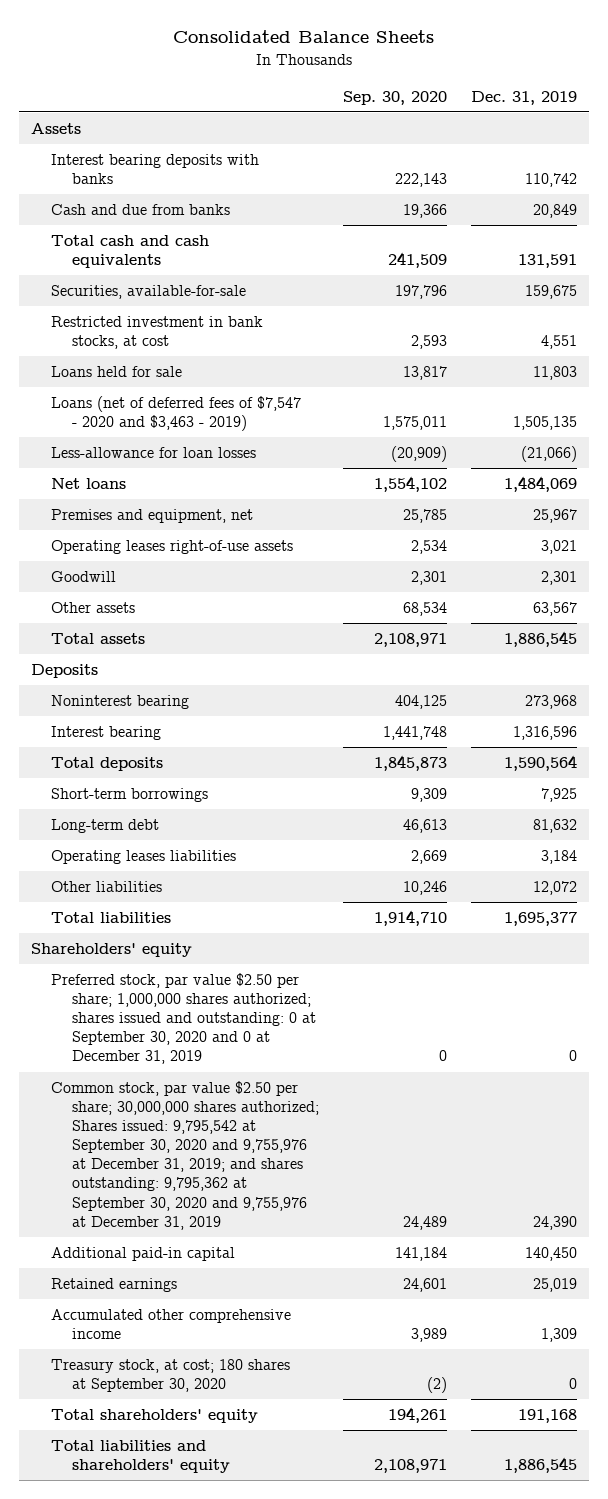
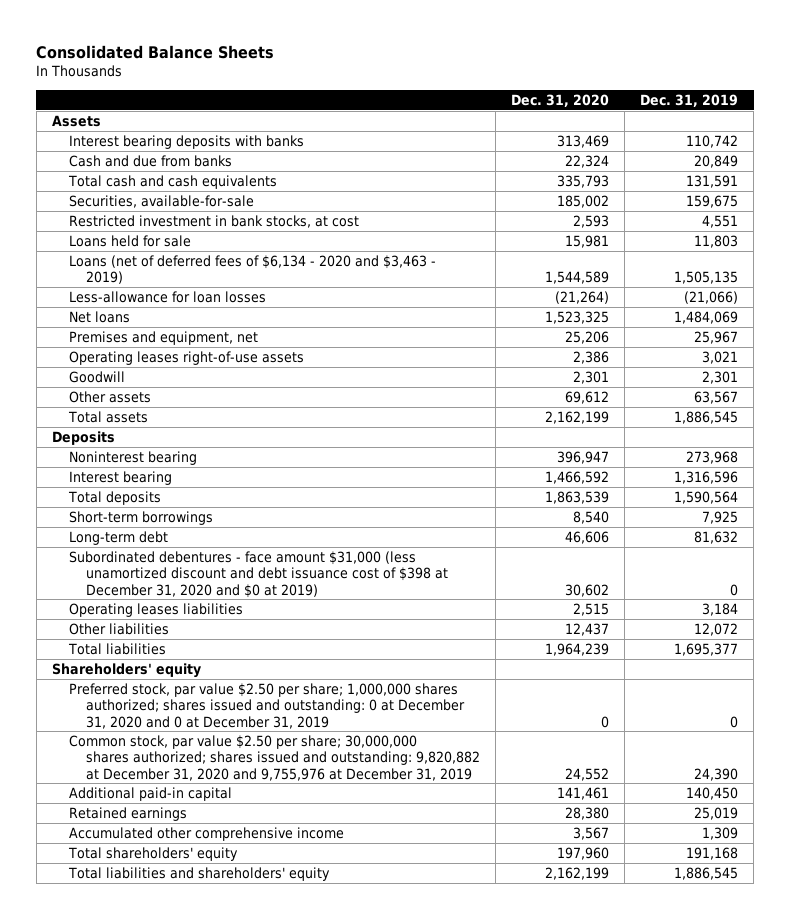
- | Sep. 30, 2020 | Dec. 31, 2019
+ | Dec. 31, 2020 | Dec. 31, 2019
- Loans (net of deferred fees of $7,547 - 2020 and $3,463 - 2019) | 1,575,011 | 1,505,135
+ Loans (net of deferred fees of $6,134 - 2020 and $3,463 - 2019) | 1,544,589 | 1,505,135
+ Subordinated debentures - face amount $31,000 (less unamortized discount and debt issuance cost of $398 at December 31, 2020 and $0 at 2019) | 30,602 | 0
- Preferred stock, par value $2.50 per share; 1,000,000 shares authorized; shares issued and outstanding: 0 at September 30, 2020 and 0 at December 31, 2019 | 0 | 0
- Common stock, par value $2.50 per share; 30,000,000 shares authorized; Shares issued: 9,795,542 at September 30, 2020 and 9,755,976 at December 31, 2019; and shares outstanding: 9,795,362 at September 30, 2020 and 9,755,976 at December 31, 2019 | 24,489 | 24,390
+ Preferred stock, par value $2.50 per share; 1,000,000 shares authorized; shares issued and outstanding: 0 at December 31, 2020 and 0 at December 31, 2019 | 0 | 0
+ Common stock, par value $2.50 per share; 30,000,000 shares authorized; shares issued and outstanding: 9,820,882 at December 31, 2020 and 9,755,976 at December 31, 2019 | 24,552 | 24,390
- Treasury stock, at cost; 180 shares at September 30, 2020 | (2) | 0

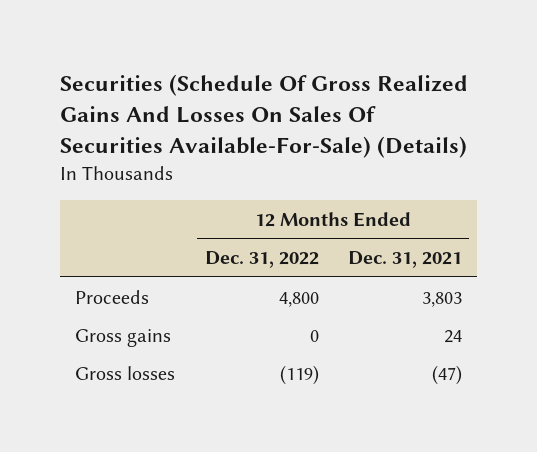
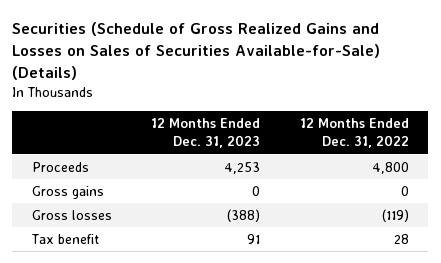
- Securities (Schedule Of Gross Realized Gains And Losses On Sales Of Securities Available-For-Sale) (Details)
+ Securities (Schedule of Gross Realized Gains and Losses on Sales of Securities Available-for-Sale) (Details)
- | 12 Months Ended Dec. 31, 2022 | 12 Months Ended Dec. 31, 2021
+ | 12 Months Ended Dec. 31, 2023 | 12 Months Ended Dec. 31, 2022
+ Tax benefit | 91 | 28

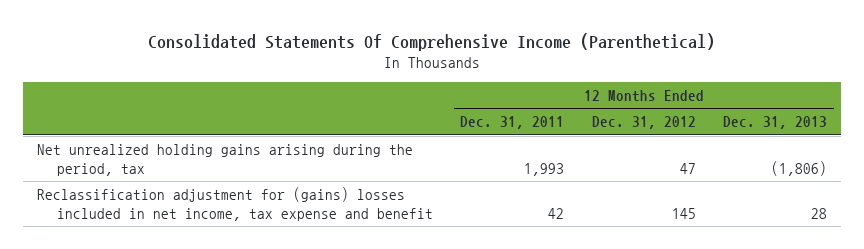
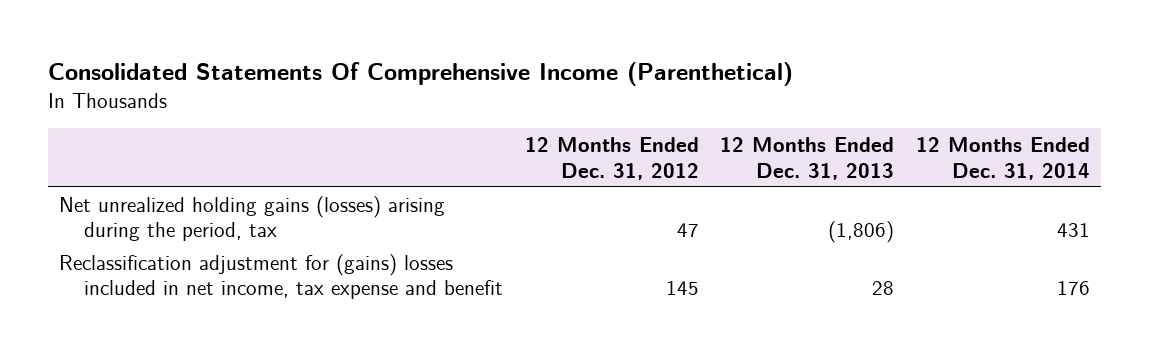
- | 12 Months Ended Dec. 31, 2011 | 12 Months Ended Dec. 31, 2012 | 12 Months Ended Dec. 31, 2013
+ | 12 Months Ended Dec. 31, 2012 | 12 Months Ended Dec. 31, 2013 | 12 Months Ended Dec. 31, 2014
- Net unrealized holding gains arising during the period, tax | 1,993 | 47 | (1,806)
+ Net unrealized holding gains (losses) arising during the period, tax | 47 | (1,806) | 431

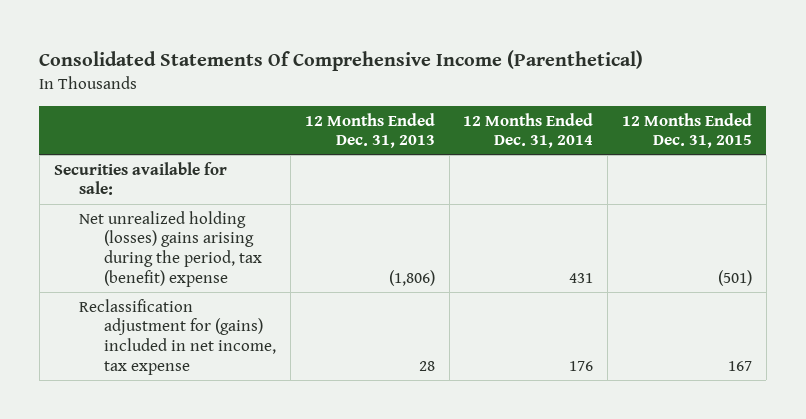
- | 12 Months Ended Dec. 31, 2012 | 12 Months Ended Dec. 31, 2013 | 12 Months Ended Dec. 31, 2014
+ | 12 Months Ended Dec. 31, 2013 | 12 Months Ended Dec. 31, 2014 | 12 Months Ended Dec. 31, 2015
- Net unrealized holding gains (losses) arising during the period, tax | 47 | (1,806) | 431
- Reclassification adjustment for (gains) losses included in net income, tax expense and benefit | 145 | 28 | 176
+ Securities available for sale:
+ Net unrealized holding (losses) gains arising during the period, tax (benefit) expense | (1,806) | 431 | (501)
+ Reclassification adjustment for (gains) included in net income, tax expense | 28 | 176 | 167

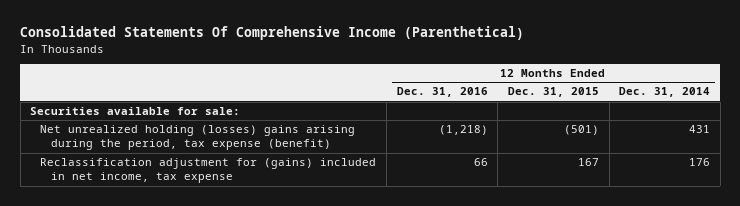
- | 12 Months Ended Dec. 31, 2013 | 12 Months Ended Dec. 31, 2014 | 12 Months Ended Dec. 31, 2015
+ | 12 Months Ended Dec. 31, 2016 | 12 Months Ended Dec. 31, 2015 | 12 Months Ended Dec. 31, 2014
- Net unrealized holding (losses) gains arising during the period, tax (benefit) expense | (1,806) | 431 | (501)
+ Net unrealized holding (losses) gains arising during the period, tax expense (benefit) | (1,218) | (501) | 431

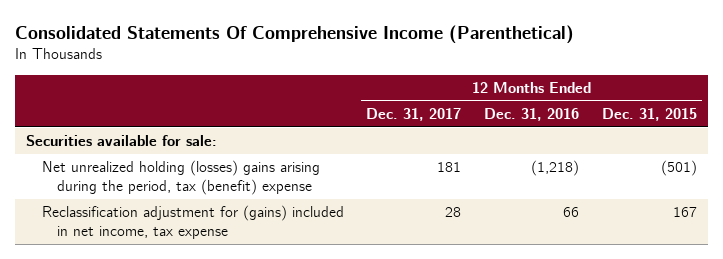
- | 12 Months Ended Dec. 31, 2016 | 12 Months Ended Dec. 31, 2015 | 12 Months Ended Dec. 31, 2014
+ | 12 Months Ended Dec. 31, 2017 | 12 Months Ended Dec. 31, 2016 | 12 Months Ended Dec. 31, 2015
- Net unrealized holding (losses) gains arising during the period, tax expense (benefit) | (1,218) | (501) | 431
+ Net unrealized holding (losses) gains arising during the period, tax (benefit) expense | 181 | (1,218) | (501)

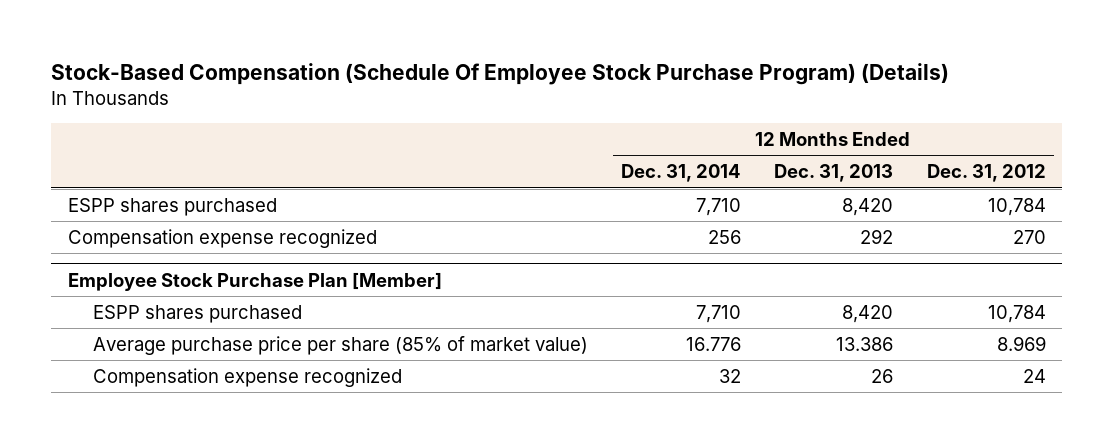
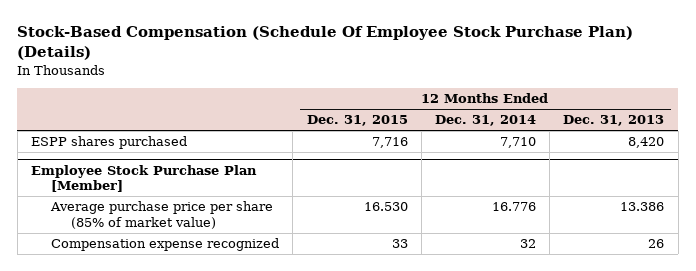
- Stock-Based Compensation (Schedule Of Employee Stock Purchase Program) (Details)
+ Stock-Based Compensation (Schedule Of Employee Stock Purchase Plan) (Details)
- | 12 Months Ended Dec. 31, 2014 | 12 Months Ended Dec. 31, 2013 | 12 Months Ended Dec. 31, 2012
+ | 12 Months Ended Dec. 31, 2015 | 12 Months Ended Dec. 31, 2014 | 12 Months Ended Dec. 31, 2013
- Compensation expense recognized | 256 | 292 | 270
@ Employee Stock Purchase Plan [Member]
- ESPP shares purchased | 7,710 | 8,420 | 10,784

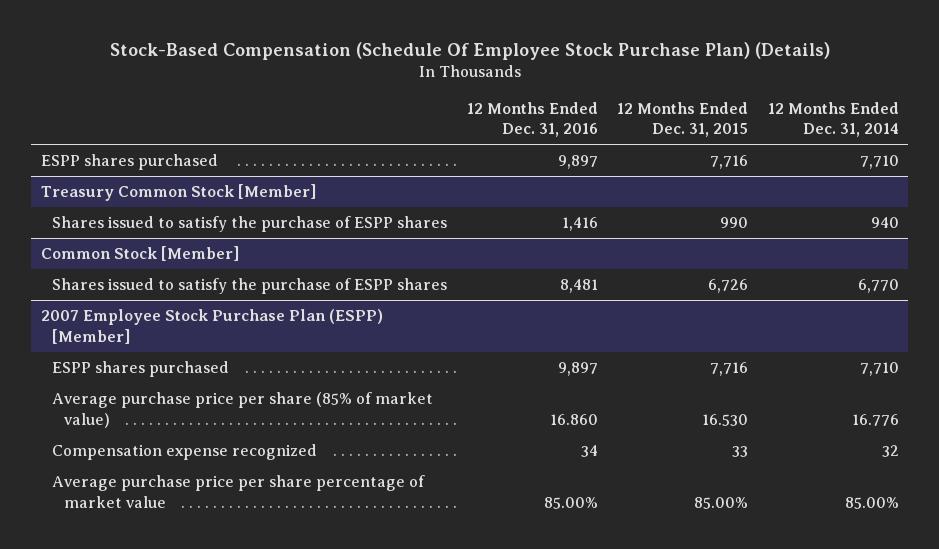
- | 12 Months Ended Dec. 31, 2015 | 12 Months Ended Dec. 31, 2014 | 12 Months Ended Dec. 31, 2013
+ | 12 Months Ended Dec. 31, 2016 | 12 Months Ended Dec. 31, 2015 | 12 Months Ended Dec. 31, 2014
- Employee Stock Purchase Plan [Member]
+ Treasury Common Stock [Member]
+ Shares issued to satisfy the purchase of ESPP shares | 1,416 | 990 | 940
+ Common Stock [Member]
+ Shares issued to satisfy the purchase of ESPP shares | 8,481 | 6,726 | 6,770
+ 2007 Employee Stock Purchase Plan (ESPP) [Member]
+ ESPP shares purchased | 9,897 | 7,716 | 7,710
+ Average purchase price per share percentage of market value | 85.00% | 85.00% | 85.00%

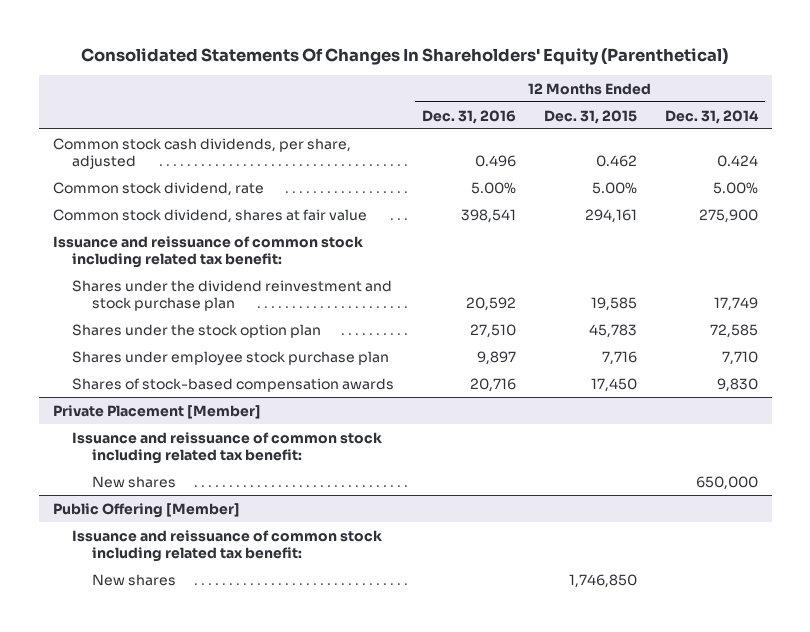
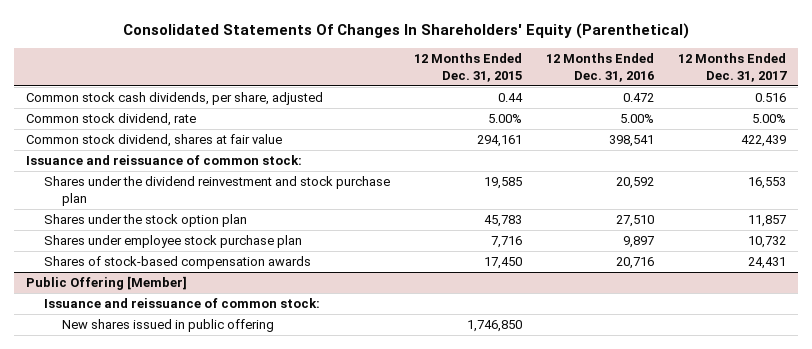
- | 12 Months Ended Dec. 31, 2016 | 12 Months Ended Dec. 31, 2015 | 12 Months Ended Dec. 31, 2014
+ | 12 Months Ended Dec. 31, 2015 | 12 Months Ended Dec. 31, 2016 | 12 Months Ended Dec. 31, 2017
- Common stock cash dividends, per share, adjusted | 0.496 | 0.462 | 0.424
+ Common stock cash dividends, per share, adjusted | 0.44 | 0.472 | 0.516
- Issuance and reissuance of common stock including related tax benefit:
+ Issuance and reissuance of common stock:
- Private Placement [Member]
- Issuance and reissuance of common stock including related tax benefit:
- New shares | | | 650,000
@ Public Offering [Member]
- Issuance and reissuance of common stock including related tax benefit:
- New shares | | 1,746,850 |
+ Issuance and reissuance of common stock:
+ New shares issued in public offering | 1,746,850 | |

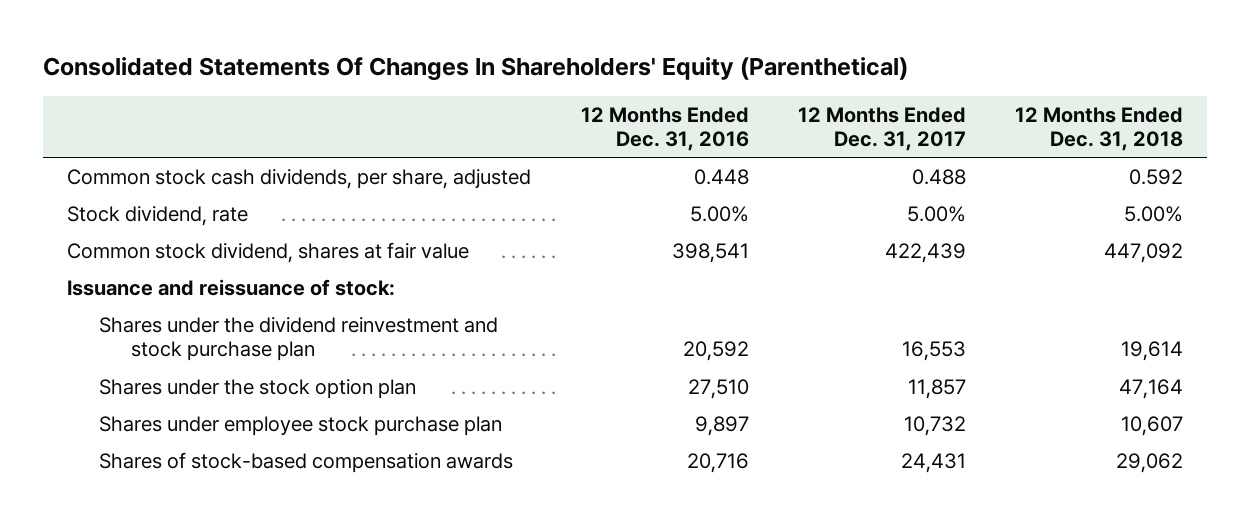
- | 12 Months Ended Dec. 31, 2015 | 12 Months Ended Dec. 31, 2016 | 12 Months Ended Dec. 31, 2017
+ | 12 Months Ended Dec. 31, 2016 | 12 Months Ended Dec. 31, 2017 | 12 Months Ended Dec. 31, 2018
- Common stock cash dividends, per share, adjusted | 0.44 | 0.472 | 0.516
- Common stock dividend, rate | 5.00% | 5.00% | 5.00%
+ Common stock cash dividends, per share, adjusted | 0.448 | 0.488 | 0.592
+ Stock dividend, rate | 5.00% | 5.00% | 5.00%
- Issuance and reissuance of common stock:
+ Issuance and reissuance of stock:
- Public Offering [Member]
- Issuance and reissuance of common stock:
- New shares issued in public offering | 1,746,850 | |

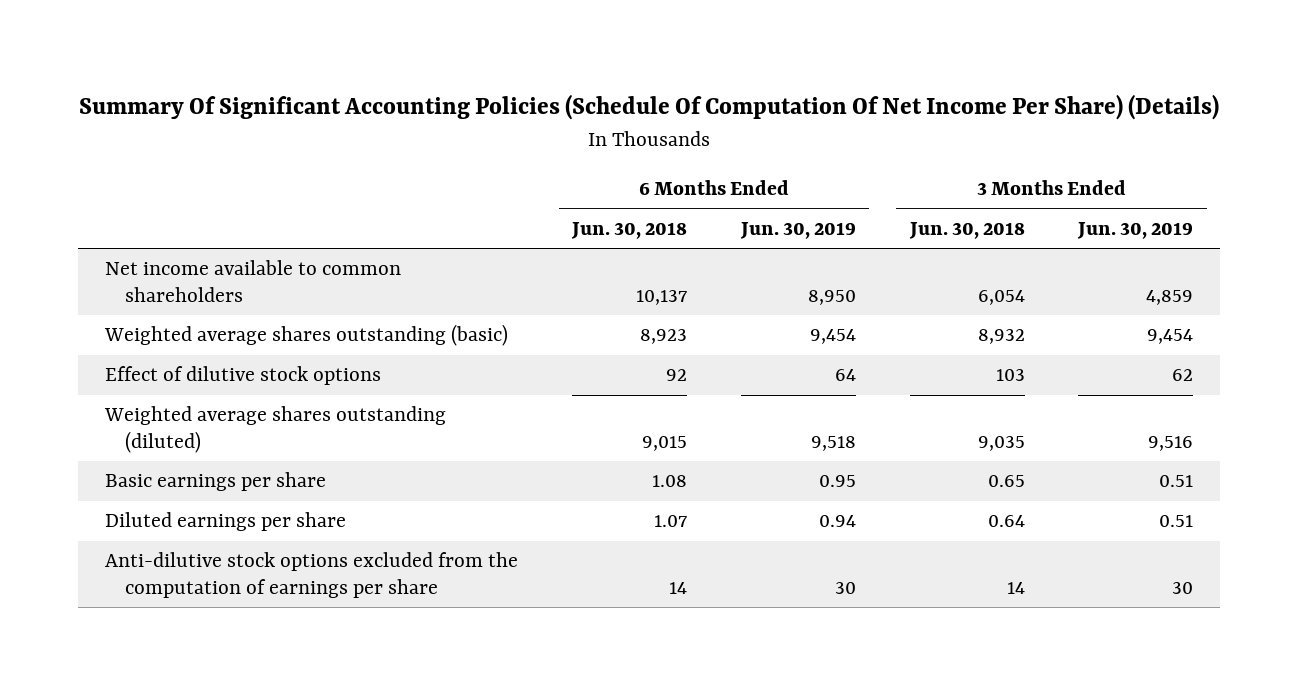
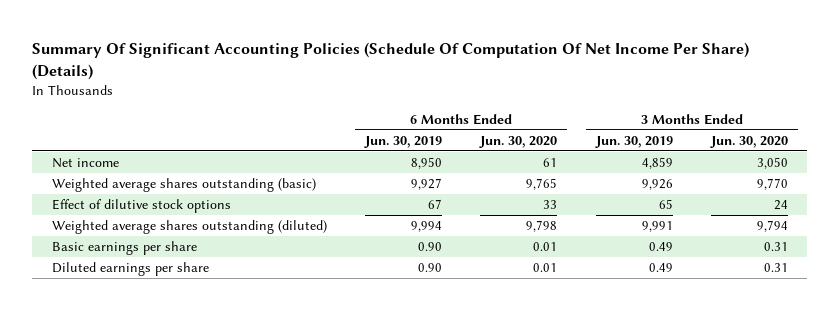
- | 6 Months Ended Jun. 30, 2018 | 6 Months Ended Jun. 30, 2019 | 3 Months Ended Jun. 30, 2018 | 3 Months Ended Jun. 30, 2019
+ | 6 Months Ended Jun. 30, 2019 | 6 Months Ended Jun. 30, 2020 | 3 Months Ended Jun. 30, 2019 | 3 Months Ended Jun. 30, 2020
- Net income available to common shareholders | 10,137 | 8,950 | 6,054 | 4,859
- Weighted average shares outstanding (basic) | 8,923 | 9,454 | 8,932 | 9,454
- Effect of dilutive stock options | 92 | 64 | 103 | 62
- Weighted average shares outstanding (diluted) | 9,015 | 9,518 | 9,035 | 9,516
- Basic earnings per share | 1.08 | 0.95 | 0.65 | 0.51
- Diluted earnings per share | 1.07 | 0.94 | 0.64 | 0.51
- Anti-dilutive stock options excluded from the computation of earnings per share | 14 | 30 | 14 | 30
+ Net income | 8,950 | 61 | 4,859 | 3,050
+ Weighted average shares outstanding (basic) | 9,927 | 9,765 | 9,926 | 9,770
+ Effect of dilutive stock options | 67 | 33 | 65 | 24
+ Weighted average shares outstanding (diluted) | 9,994 | 9,798 | 9,991 | 9,794
+ Basic earnings per share | 0.90 | 0.01 | 0.49 | 0.31
+ Diluted earnings per share | 0.90 | 0.01 | 0.49 | 0.31

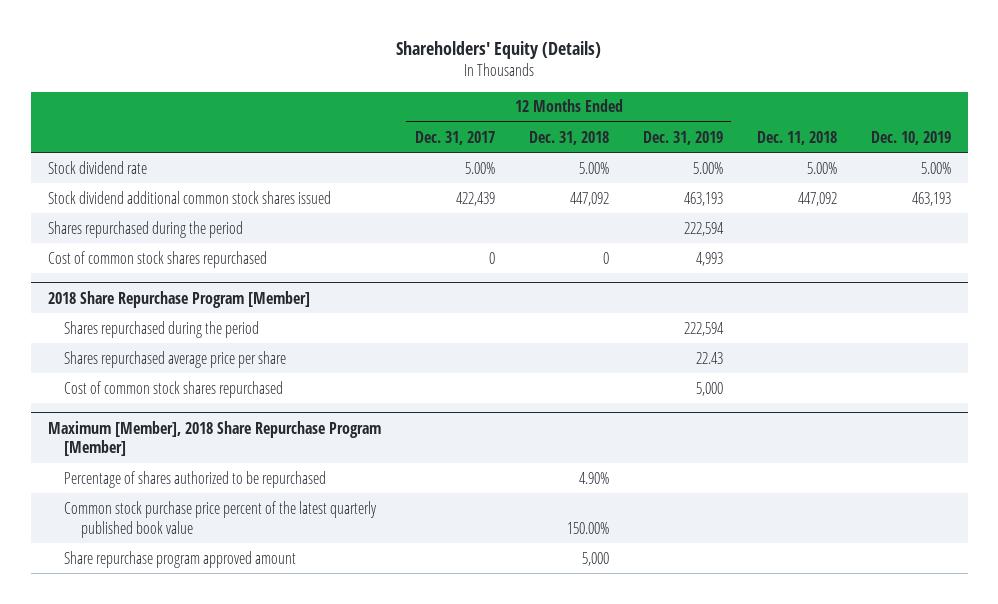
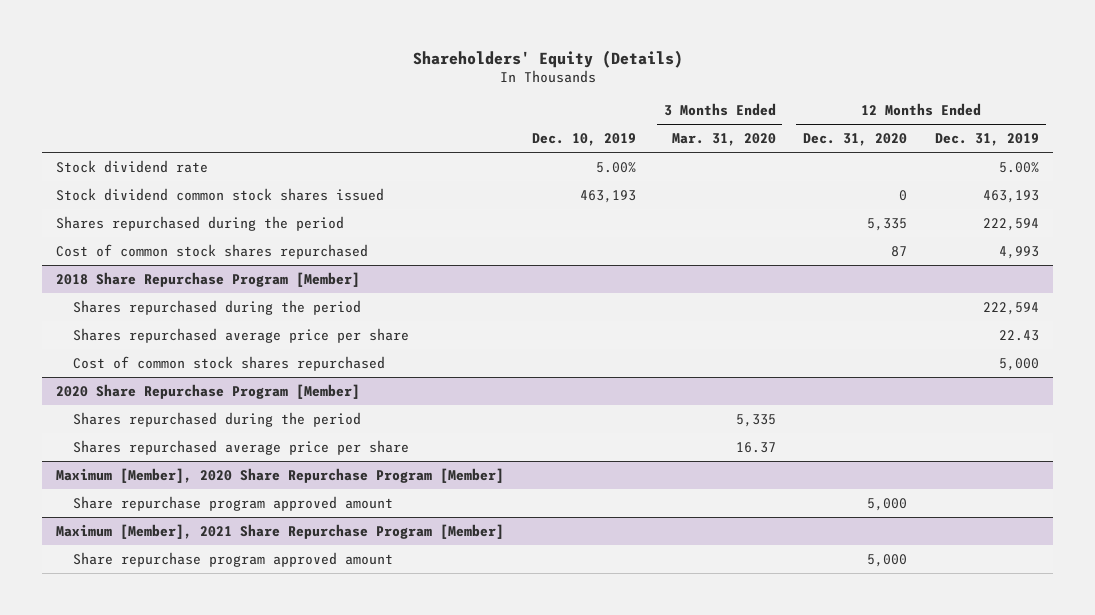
- | 12 Months Ended Dec. 31, 2017 | 12 Months Ended Dec. 31, 2018 | 12 Months Ended Dec. 31, 2019 | Dec. 11, 2018 | Dec. 10, 2019
+ | Dec. 10, 2019 | 3 Months Ended Mar. 31, 2020 | 12 Months Ended Dec. 31, 2020 | 12 Months Ended Dec. 31, 2019
- Stock dividend additional common stock shares issued | 422,439 | 447,092 | 463,193 | 447,092 | 463,193
+ Stock dividend common stock shares issued | 463,193 | | 0 | 463,193
- Maximum [Member], 2018 Share Repurchase Program [Member]
- Percentage of shares authorized to be repurchased | | 4.90% | | |
- Common stock purchase price percent of the latest quarterly published book value | | 150.00% | | |
+ 2020 Share Repurchase Program [Member]
+ Shares repurchased during the period | | 5,335 | |
+ Shares repurchased average price per share | | 16.37 | |
+ Maximum [Member], 2020 Share Repurchase Program [Member]
+ Maximum [Member], 2021 Share Repurchase Program [Member]
+ Share repurchase program approved amount | | | 5,000 |

